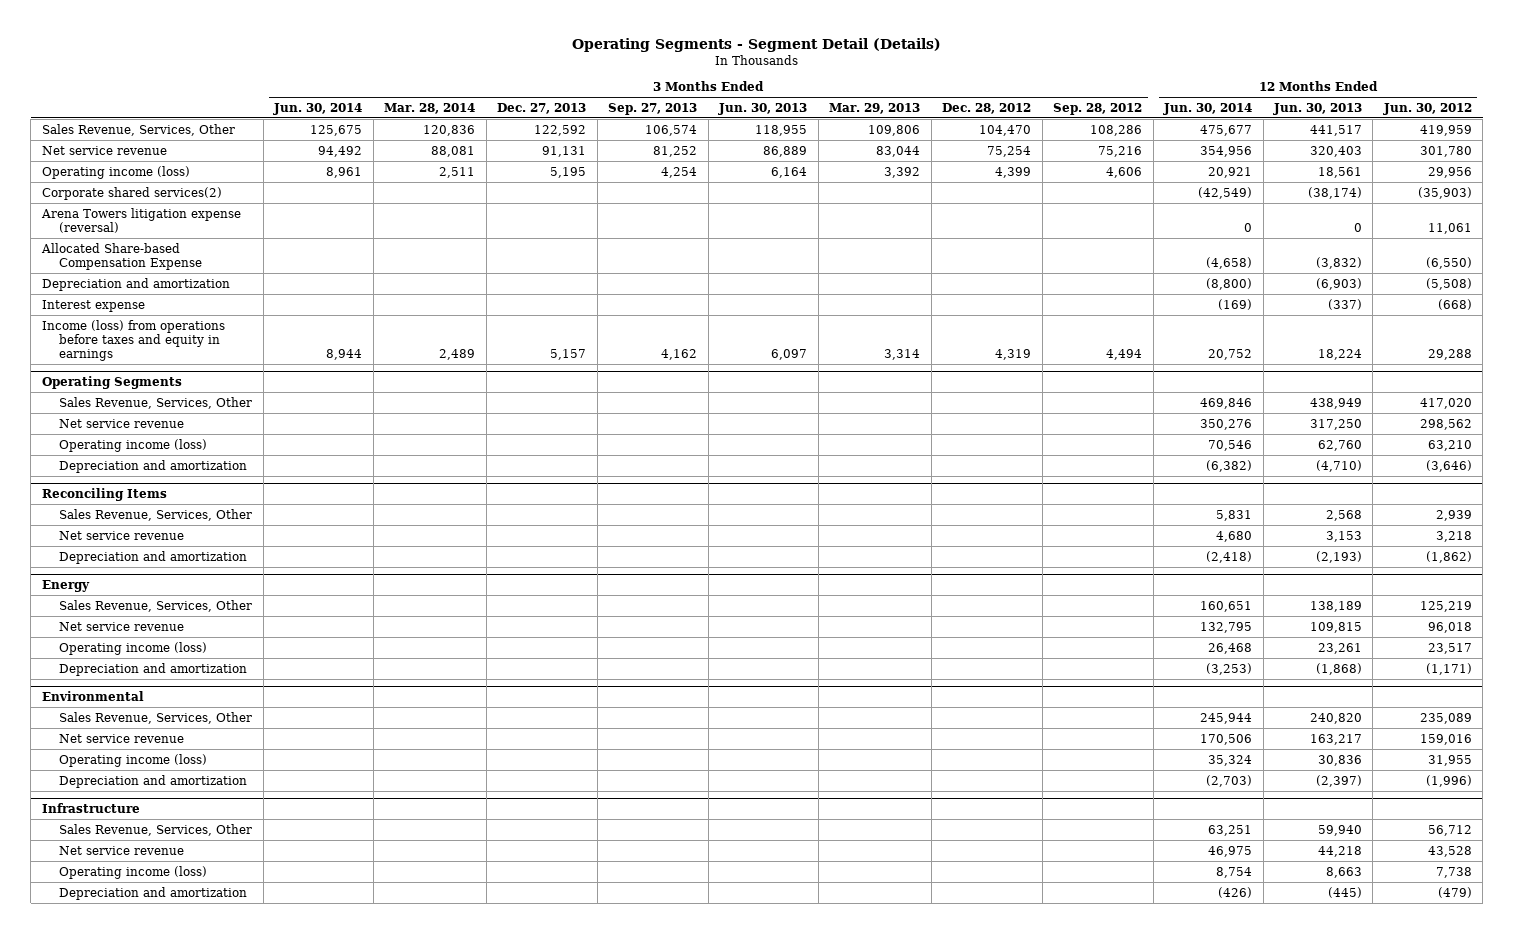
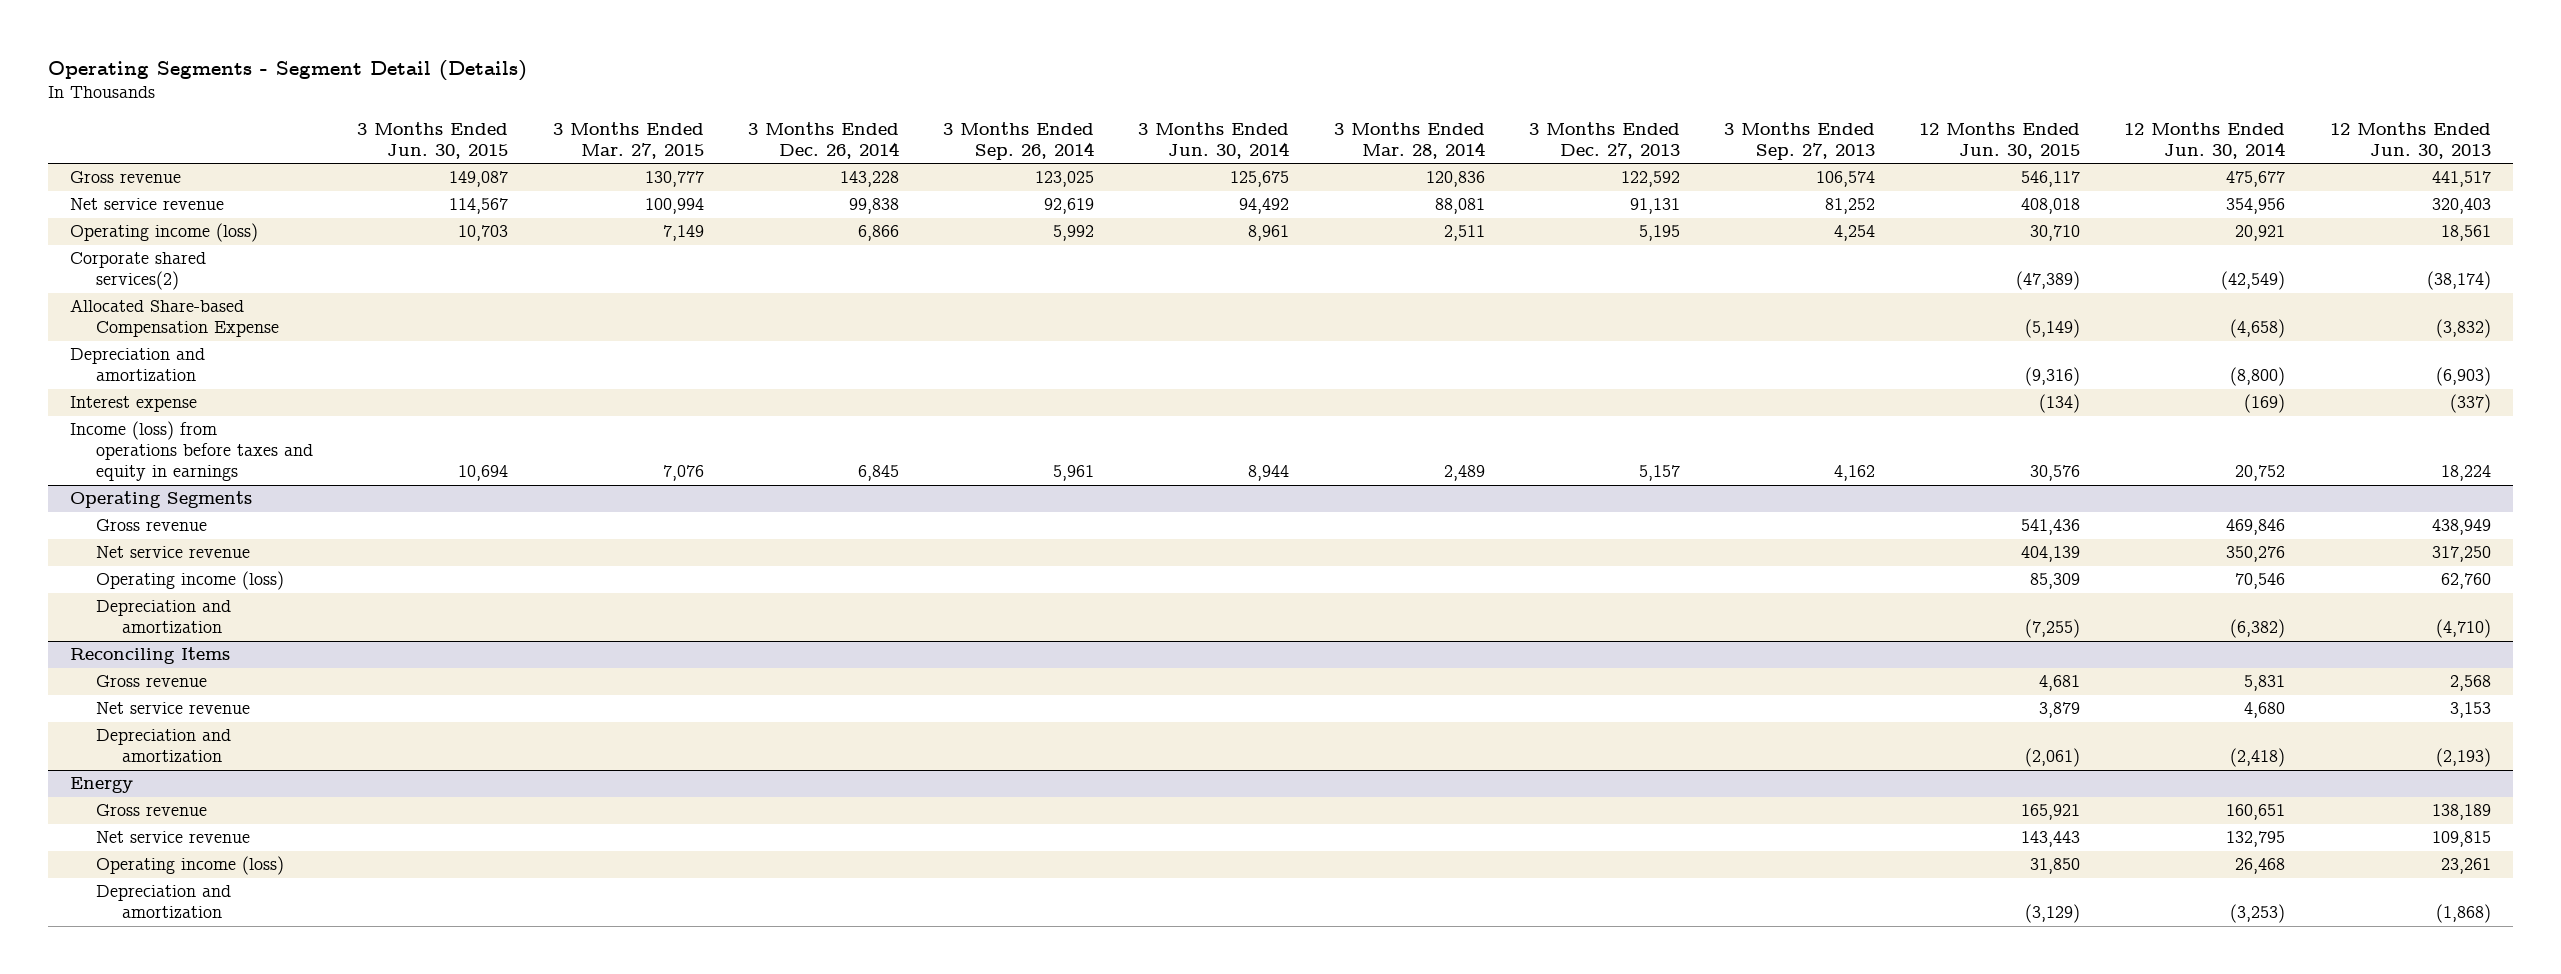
- | 3 Months Ended Jun. 30, 2014 | 3 Months Ended Mar. 28, 2014 | 3 Months Ended Dec. 27, 2013 | 3 Months Ended Sep. 27, 2013 | 3 Months Ended Jun. 30, 2013 | 3 Months Ended Mar. 29, 2013 | 3 Months Ended Dec. 28, 2012 | 3 Months Ended Sep. 28, 2012 | 12 Months Ended Jun. 30, 2014 | 12 Months Ended Jun. 30, 2013 | 12 Months Ended Jun. 30, 2012
+ | 3 Months Ended Jun. 30, 2015 | 3 Months Ended Mar. 27, 2015 | 3 Months Ended Dec. 26, 2014 | 3 Months Ended Sep. 26, 2014 | 3 Months Ended Jun. 30, 2014 | 3 Months Ended Mar. 28, 2014 | 3 Months Ended Dec. 27, 2013 | 3 Months Ended Sep. 27, 2013 | 12 Months Ended Jun. 30, 2015 | 12 Months Ended Jun. 30, 2014 | 12 Months Ended Jun. 30, 2013
- Sales Revenue, Services, Other | 125,675 | 120,836 | 122,592 | 106,574 | 118,955 | 109,806 | 104,470 | 108,286 | 475,677 | 441,517 | 419,959
+ Gross revenue | 149,087 | 130,777 | 143,228 | 123,025 | 125,675 | 120,836 | 122,592 | 106,574 | 546,117 | 475,677 | 441,517
- Arena Towers litigation expense (reversal) | | | | | | | | | 0 | 0 | 11,061
@ Operating Segments
- Sales Revenue, Services, Other | | | | | | | | | 469,846 | 438,949 | 417,020
+ Gross revenue | | | | | | | | | 541,436 | 469,846 | 438,949
@ Reconciling Items
- Sales Revenue, Services, Other | | | | | | | | | 5,831 | 2,568 | 2,939
+ Gross revenue | | | | | | | | | 4,681 | 5,831 | 2,568
@ Energy
- Sales Revenue, Services, Other | | | | | | | | | 160,651 | 138,189 | 125,219
+ Gross revenue | | | | | | | | | 165,921 | 160,651 | 138,189
- Environmental
- Sales Revenue, Services, Other | | | | | | | | | 245,944 | 240,820 | 235,089
- Net service revenue | | | | | | | | | 170,506 | 163,217 | 159,016
- Operating income (loss) | | | | | | | | | 35,324 | 30,836 | 31,955
- Depreciation and amortization | | | | | | | | | (2,703) | (2,397) | (1,996)
- Infrastructure
- Sales Revenue, Services, Other | | | | | | | | | 63,251 | 59,940 | 56,712
- Net service revenue | | | | | | | | | 46,975 | 44,218 | 43,528
- Operating income (loss) | | | | | | | | | 8,754 | 8,663 | 7,738
- Depreciation and amortization | | | | | | | | | (426) | (445) | (479)

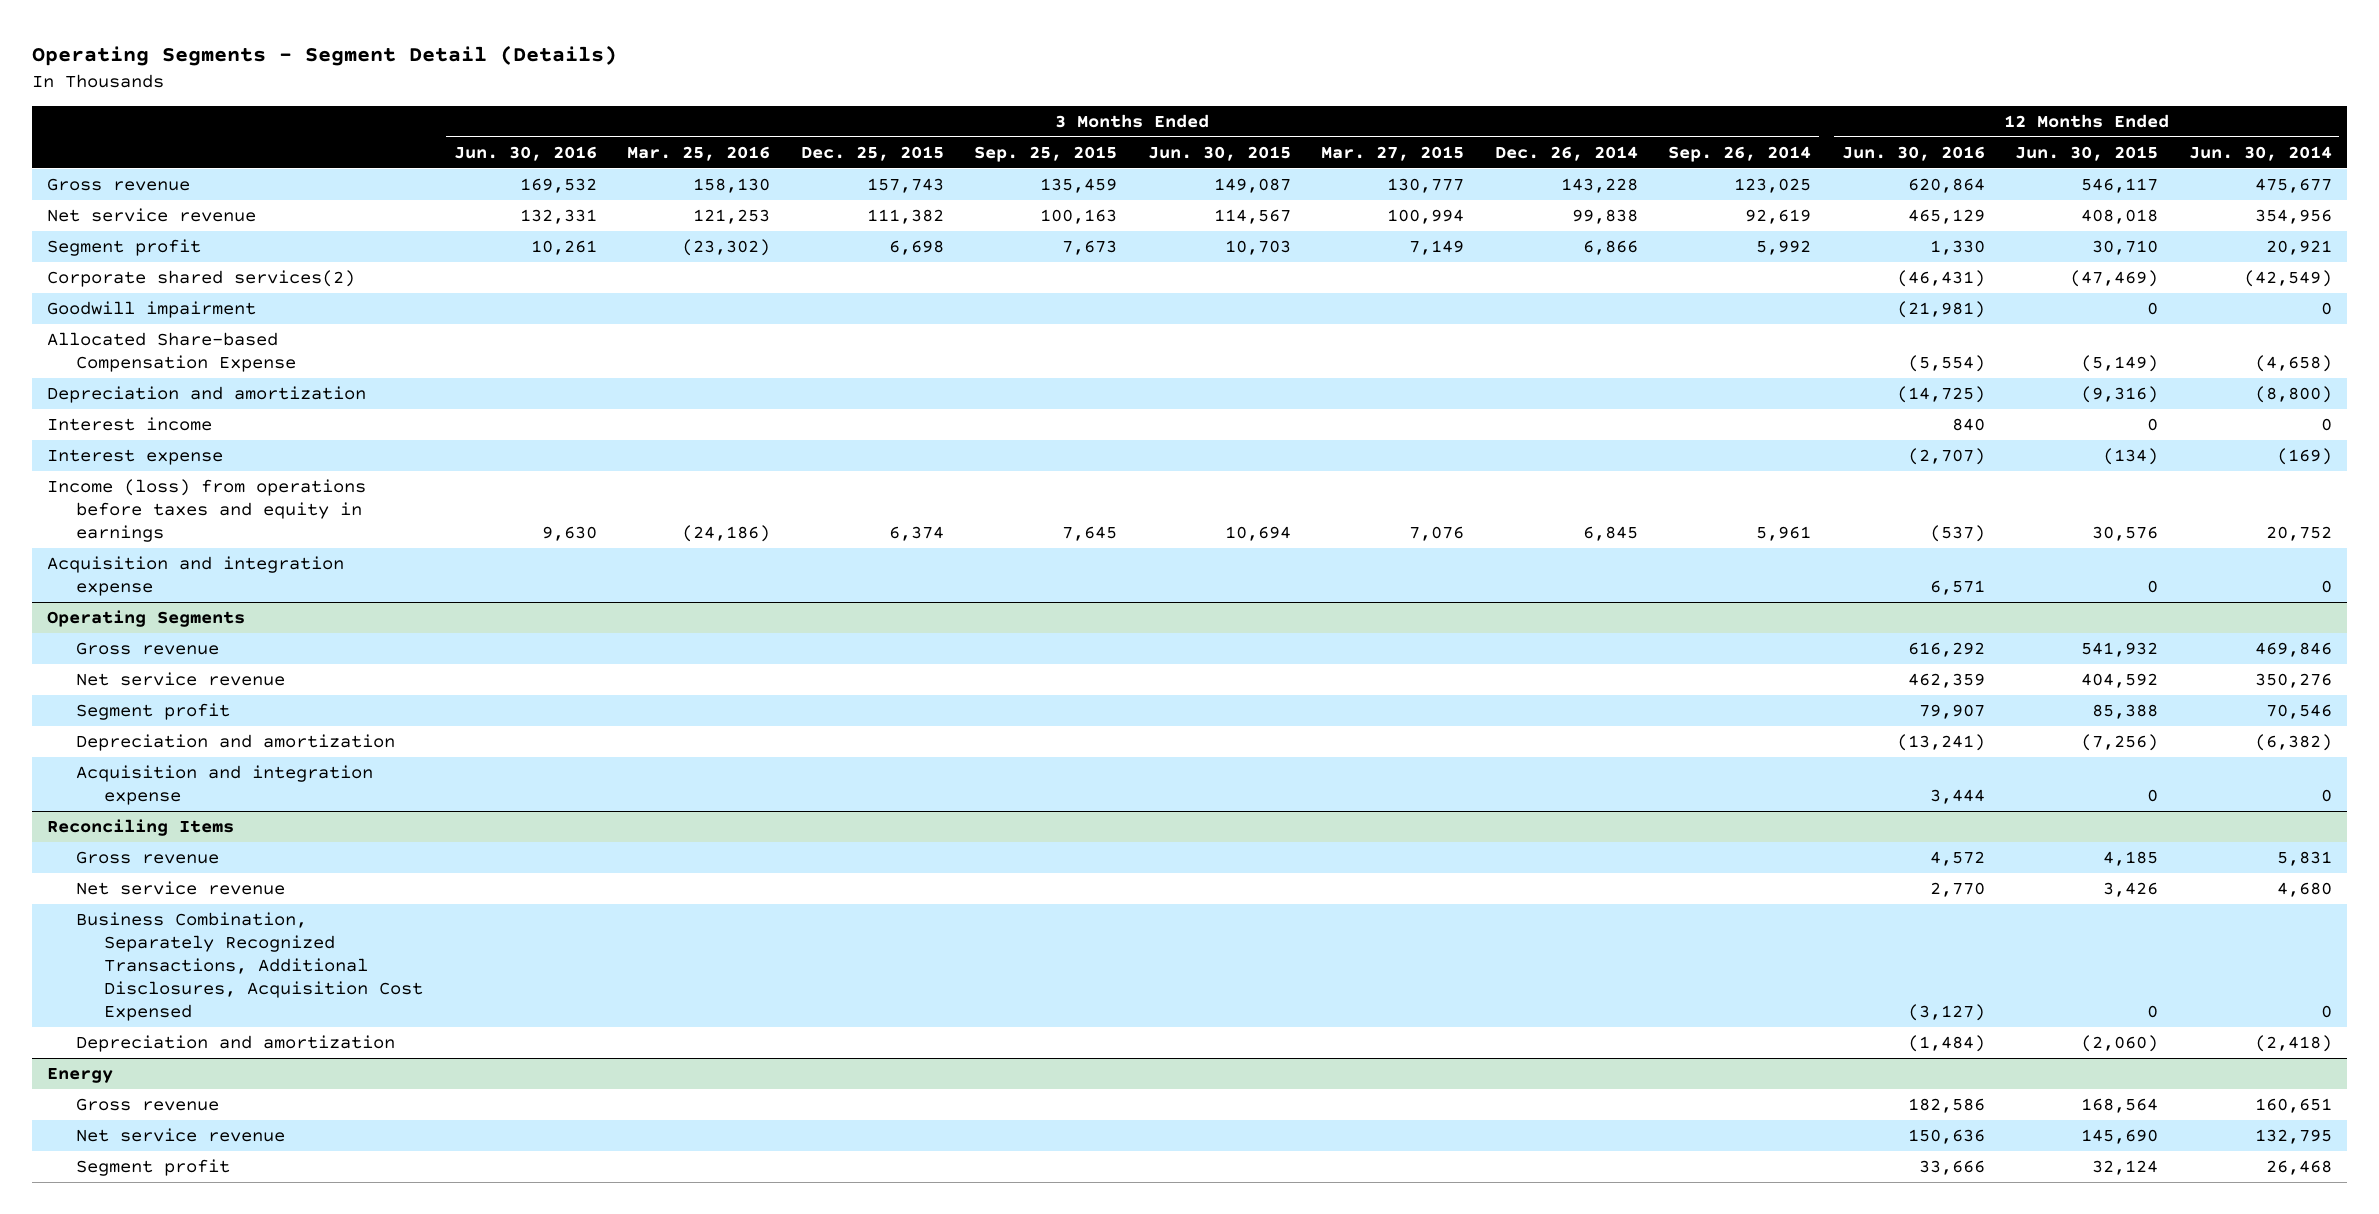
- | 3 Months Ended Jun. 30, 2015 | 3 Months Ended Mar. 27, 2015 | 3 Months Ended Dec. 26, 2014 | 3 Months Ended Sep. 26, 2014 | 3 Months Ended Jun. 30, 2014 | 3 Months Ended Mar. 28, 2014 | 3 Months Ended Dec. 27, 2013 | 3 Months Ended Sep. 27, 2013 | 12 Months Ended Jun. 30, 2015 | 12 Months Ended Jun. 30, 2014 | 12 Months Ended Jun. 30, 2013
+ | 3 Months Ended Jun. 30, 2016 | 3 Months Ended Mar. 25, 2016 | 3 Months Ended Dec. 25, 2015 | 3 Months Ended Sep. 25, 2015 | 3 Months Ended Jun. 30, 2015 | 3 Months Ended Mar. 27, 2015 | 3 Months Ended Dec. 26, 2014 | 3 Months Ended Sep. 26, 2014 | 12 Months Ended Jun. 30, 2016 | 12 Months Ended Jun. 30, 2015 | 12 Months Ended Jun. 30, 2014
- Operating income (loss) | 10,703 | 7,149 | 6,866 | 5,992 | 8,961 | 2,511 | 5,195 | 4,254 | 30,710 | 20,921 | 18,561
- Corporate shared services(2) | | | | | | | | | (47,389) | (42,549) | (38,174)
+ Segment profit | 10,261 | (23,302) | 6,698 | 7,673 | 10,703 | 7,149 | 6,866 | 5,992 | 1,330 | 30,710 | 20,921
+ Corporate shared services(2) | | | | | | | | | (46,431) | (47,469) | (42,549)
+ Goodwill impairment | | | | | | | | | (21,981) | 0 | 0
+ Interest income | | | | | | | | | 840 | 0 | 0
+ Acquisition and integration expense | | | | | | | | | 6,571 | 0 | 0
@ Operating Segments
- Gross revenue | | | | | | | | | 541,436 | 469,846 | 438,949
- Net service revenue | | | | | | | | | 404,139 | 350,276 | 317,250
- Operating income (loss) | | | | | | | | | 85,309 | 70,546 | 62,760
- Depreciation and amortization | | | | | | | | | (7,255) | (6,382) | (4,710)
+ Gross revenue | | | | | | | | | 616,292 | 541,932 | 469,846
+ Net service revenue | | | | | | | | | 462,359 | 404,592 | 350,276
+ Segment profit | | | | | | | | | 79,907 | 85,388 | 70,546
+ Depreciation and amortization | | | | | | | | | (13,241) | (7,256) | (6,382)
+ Acquisition and integration expense | | | | | | | | | 3,444 | 0 | 0
@ Reconciling Items
- Gross revenue | | | | | | | | | 4,681 | 5,831 | 2,568
- Net service revenue | | | | | | | | | 3,879 | 4,680 | 3,153
- Depreciation and amortization | | | | | | | | | (2,061) | (2,418) | (2,193)
+ Gross revenue | | | | | | | | | 4,572 | 4,185 | 5,831
+ Net service revenue | | | | | | | | | 2,770 | 3,426 | 4,680
+ Business Combination, Separately Recognized Transactions, Additional Disclosures, Acquisition Cost Expensed | | | | | | | | | (3,127) | 0 | 0
+ Depreciation and amortization | | | | | | | | | (1,484) | (2,060) | (2,418)
@ Energy
- Gross revenue | | | | | | | | | 165,921 | 160,651 | 138,189
- Net service revenue | | | | | | | | | 143,443 | 132,795 | 109,815
- Operating income (loss) | | | | | | | | | 31,850 | 26,468 | 23,261
- Depreciation and amortization | | | | | | | | | (3,129) | (3,253) | (1,868)
+ Gross revenue | | | | | | | | | 182,586 | 168,564 | 160,651
+ Net service revenue | | | | | | | | | 150,636 | 145,690 | 132,795
+ Segment profit | | | | | | | | | 33,666 | 32,124 | 26,468

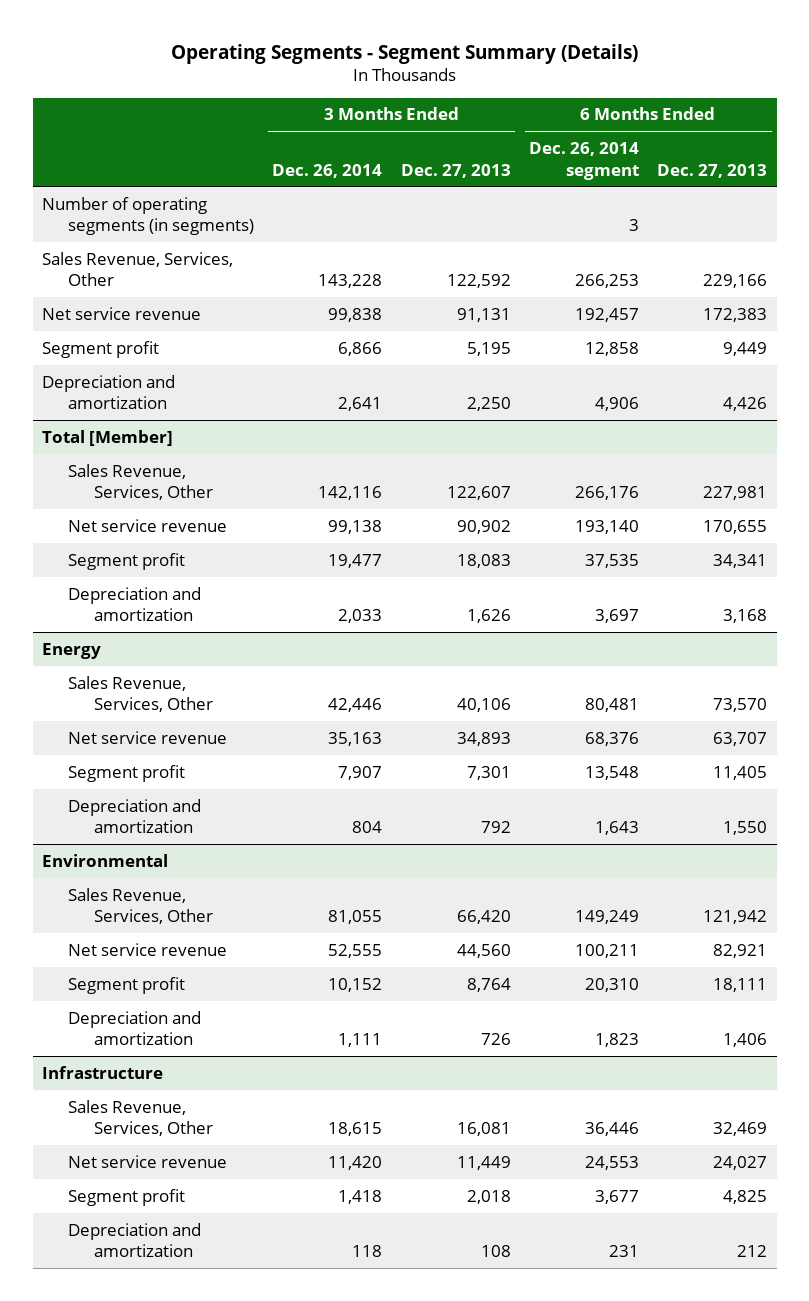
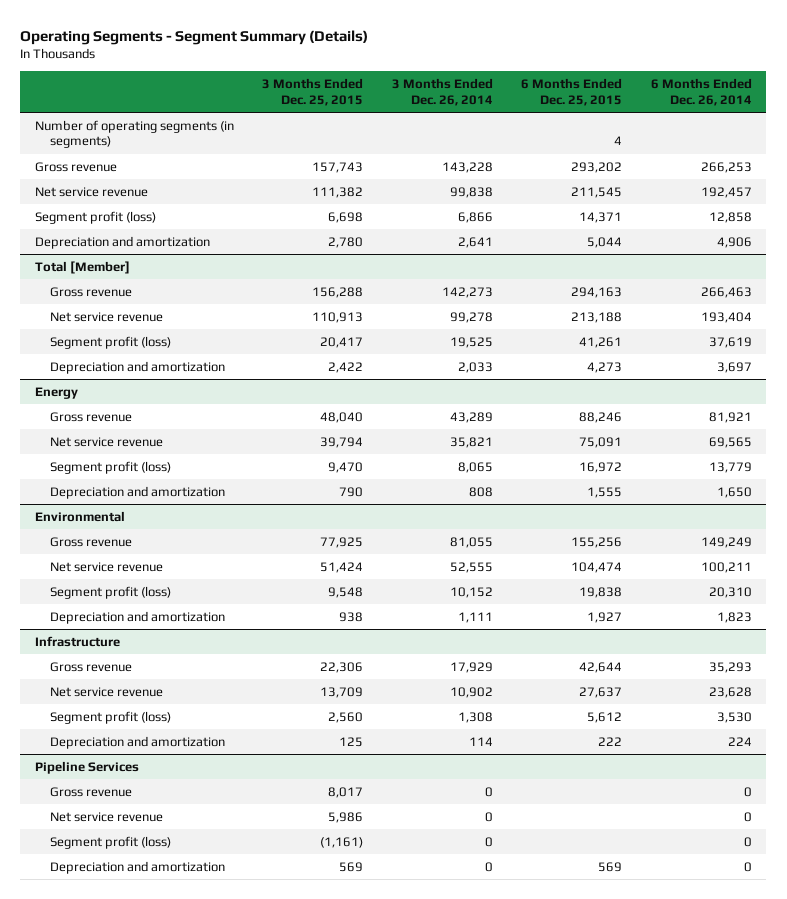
- | 3 Months Ended Dec. 26, 2014 | 3 Months Ended Dec. 27, 2013 | 6 Months Ended Dec. 26, 2014 segment | 6 Months Ended Dec. 27, 2013
+ | 3 Months Ended Dec. 25, 2015 | 3 Months Ended Dec. 26, 2014 | 6 Months Ended Dec. 25, 2015 | 6 Months Ended Dec. 26, 2014
- Sales Revenue, Services, Other | 143,228 | 122,592 | 266,253 | 229,166
+ Gross revenue | 157,743 | 143,228 | 293,202 | 266,253
- Segment profit | 6,866 | 5,195 | 12,858 | 9,449
+ Segment profit (loss) | 6,698 | 6,866 | 14,371 | 12,858
@ Total [Member]
- Sales Revenue, Services, Other | 142,116 | 122,607 | 266,176 | 227,981
- Net service revenue | 99,138 | 90,902 | 193,140 | 170,655
- Segment profit | 19,477 | 18,083 | 37,535 | 34,341
+ Gross revenue | 156,288 | 142,273 | 294,163 | 266,463
+ Net service revenue | 110,913 | 99,278 | 213,188 | 193,404
+ Segment profit (loss) | 20,417 | 19,525 | 41,261 | 37,619
@ Energy
- Sales Revenue, Services, Other | 42,446 | 40,106 | 80,481 | 73,570
- Net service revenue | 35,163 | 34,893 | 68,376 | 63,707
- Segment profit | 7,907 | 7,301 | 13,548 | 11,405
- Depreciation and amortization | 804 | 792 | 1,643 | 1,550
+ Gross revenue | 48,040 | 43,289 | 88,246 | 81,921
+ Net service revenue | 39,794 | 35,821 | 75,091 | 69,565
+ Segment profit (loss) | 9,470 | 8,065 | 16,972 | 13,779
+ Depreciation and amortization | 790 | 808 | 1,555 | 1,650
@ Environmental
- Sales Revenue, Services, Other | 81,055 | 66,420 | 149,249 | 121,942
+ Gross revenue | 77,925 | 81,055 | 155,256 | 149,249
- Segment profit | 10,152 | 8,764 | 20,310 | 18,111
+ Segment profit (loss) | 9,548 | 10,152 | 19,838 | 20,310
@ Infrastructure
- Sales Revenue, Services, Other | 18,615 | 16,081 | 36,446 | 32,469
- Net service revenue | 11,420 | 11,449 | 24,553 | 24,027
- Segment profit | 1,418 | 2,018 | 3,677 | 4,825
- Depreciation and amortization | 118 | 108 | 231 | 212
+ Gross revenue | 22,306 | 17,929 | 42,644 | 35,293
+ Net service revenue | 13,709 | 10,902 | 27,637 | 23,628
+ Segment profit (loss) | 2,560 | 1,308 | 5,612 | 3,530
+ Depreciation and amortization | 125 | 114 | 222 | 224
+ Pipeline Services
+ Gross revenue | 8,017 | 0 | | 0
+ Net service revenue | 5,986 | 0 | | 0
+ Segment profit (loss) | (1,161) | 0 | | 0
+ Depreciation and amortization | 569 | 0 | 569 | 0

